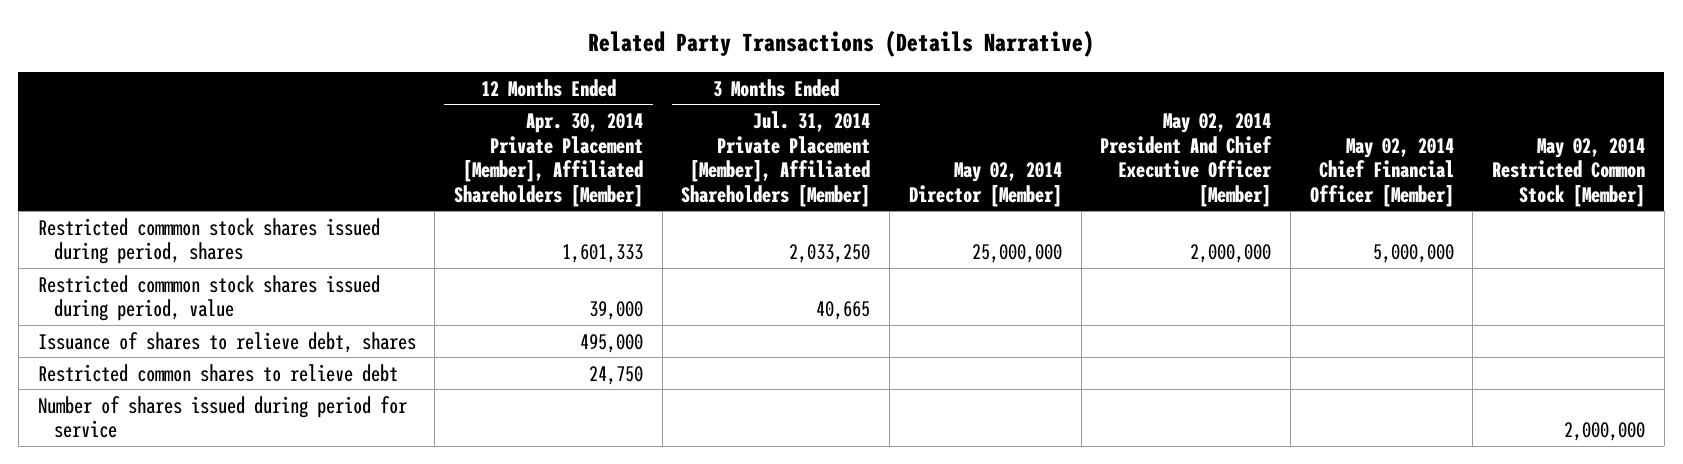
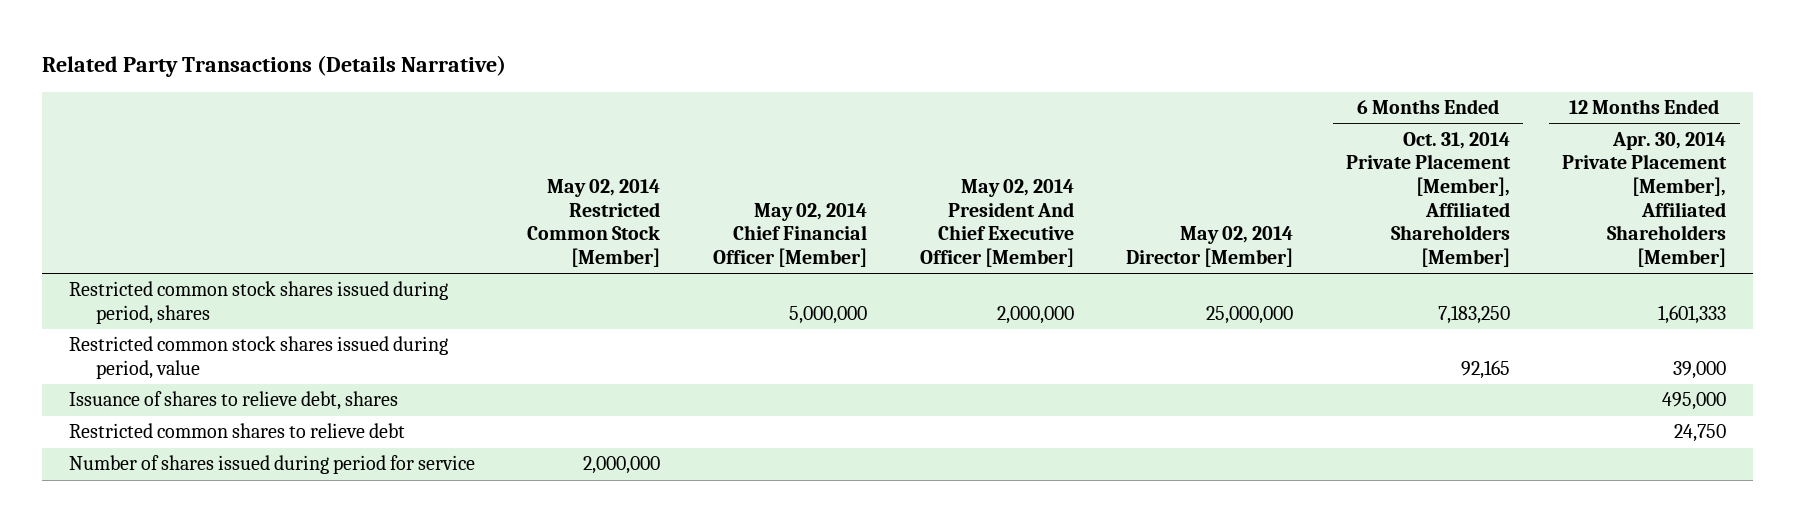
- | 12 Months Ended Apr. 30, 2014 Private Placement [Member], Affiliated Shareholders [Member] | 3 Months Ended Jul. 31, 2014 Private Placement [Member], Affiliated Shareholders [Member] | May 02, 2014 Director [Member] | May 02, 2014 President And Chief Executive Officer [Member] | May 02, 2014 Chief Financial Officer [Member] | May 02, 2014 Restricted Common Stock [Member]
+ | May 02, 2014 Restricted Common Stock [Member] | May 02, 2014 Chief Financial Officer [Member] | May 02, 2014 President And Chief Executive Officer [Member] | May 02, 2014 Director [Member] | 6 Months Ended Oct. 31, 2014 Private Placement [Member], Affiliated Shareholders [Member] | 12 Months Ended Apr. 30, 2014 Private Placement [Member], Affiliated Shareholders [Member]
- Restricted commmon stock shares issued during period, shares | 1,601,333 | 2,033,250 | 25,000,000 | 2,000,000 | 5,000,000 |
- Restricted commmon stock shares issued during period, value | 39,000 | 40,665 | | | |
+ Restricted common stock shares issued during period, shares | | 5,000,000 | 2,000,000 | 25,000,000 | 7,183,250 | 1,601,333
+ Restricted common stock shares issued during period, value | | | | | 92,165 | 39,000

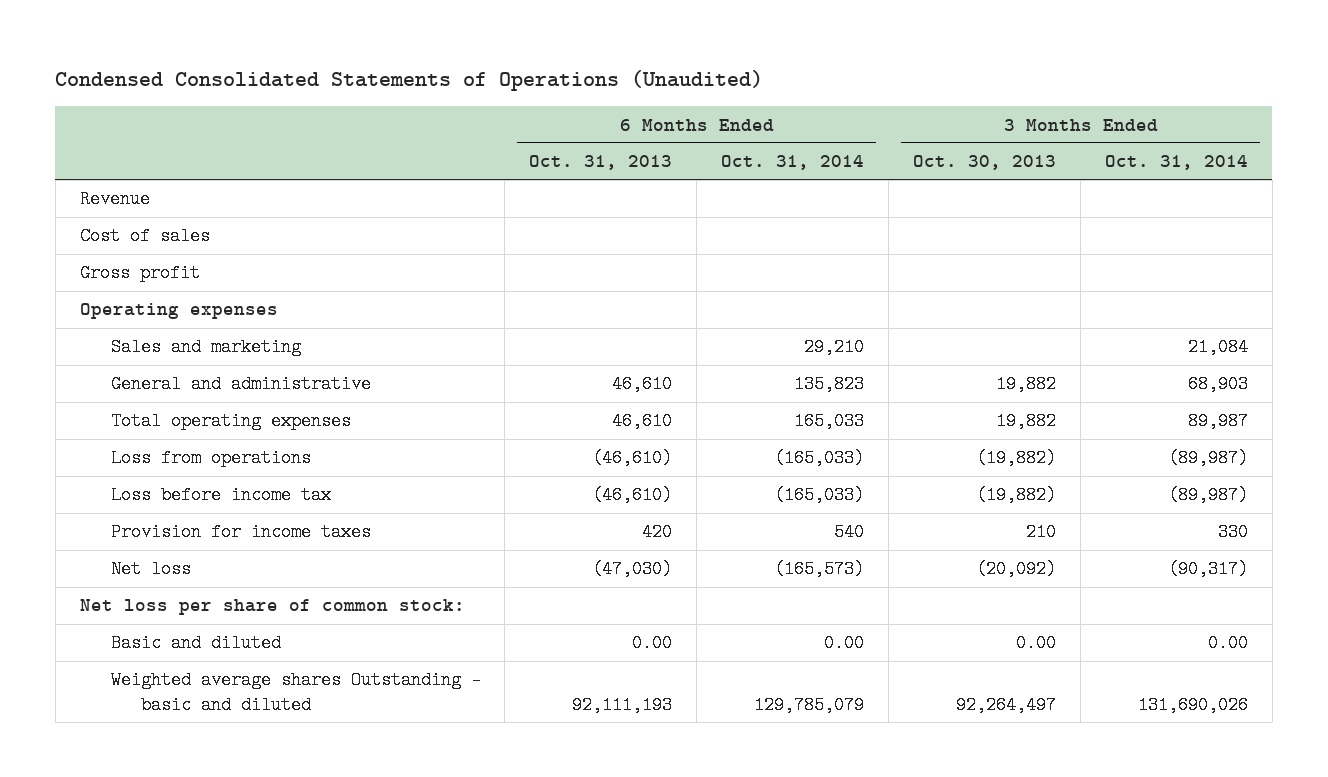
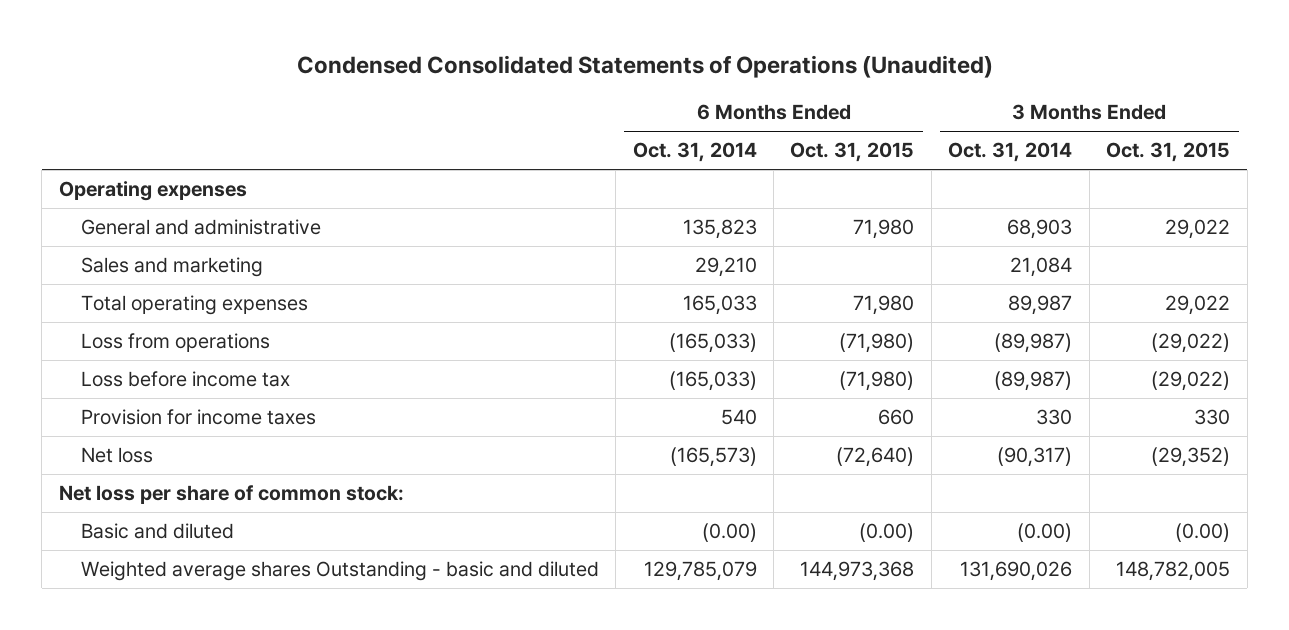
- | 6 Months Ended Oct. 31, 2013 | 6 Months Ended Oct. 31, 2014 | 3 Months Ended Oct. 30, 2013 | 3 Months Ended Oct. 31, 2014
+ | 6 Months Ended Oct. 31, 2014 | 6 Months Ended Oct. 31, 2015 | 3 Months Ended Oct. 31, 2014 | 3 Months Ended Oct. 31, 2015
- Revenue
- Cost of sales
- Gross profit
moved down: Sales and marketing | 29,210 | | 21,084 |
- Basic and diluted | 0.00 | 0.00 | 0.00 | 0.00
+ Basic and diluted | (0.00) | (0.00) | (0.00) | (0.00)

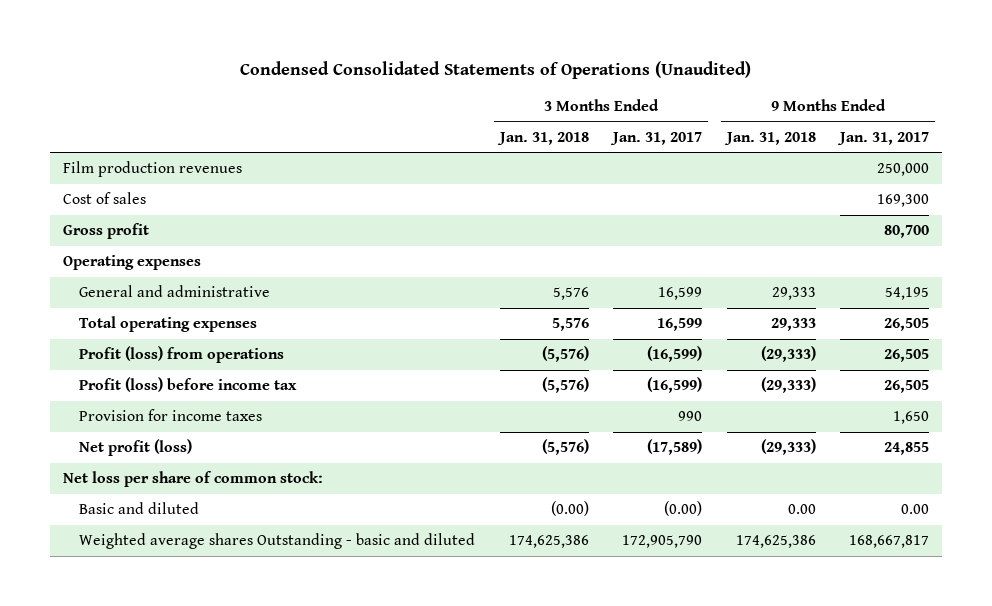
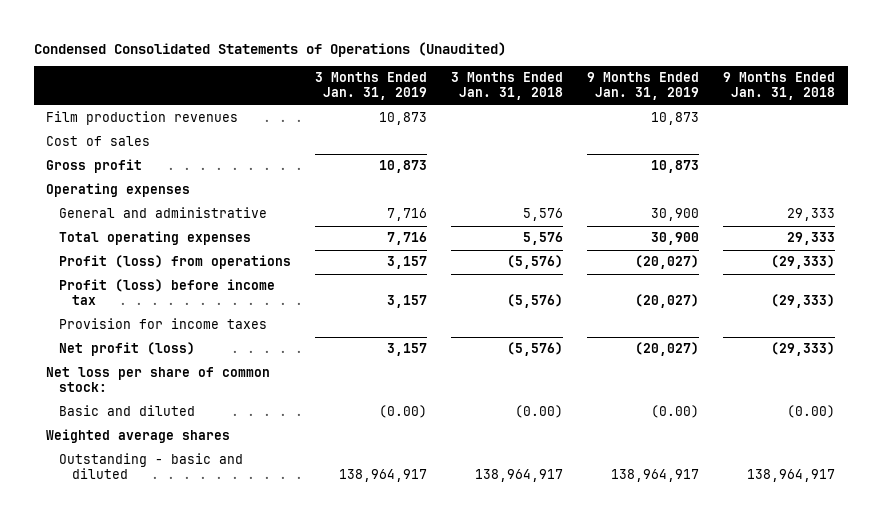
- | 3 Months Ended Jan. 31, 2018 | 3 Months Ended Jan. 31, 2017 | 9 Months Ended Jan. 31, 2018 | 9 Months Ended Jan. 31, 2017
+ | 3 Months Ended Jan. 31, 2019 | 3 Months Ended Jan. 31, 2018 | 9 Months Ended Jan. 31, 2019 | 9 Months Ended Jan. 31, 2018
- Basic and diluted | (0.00) | (0.00) | 0.00 | 0.00
- Weighted average shares Outstanding - basic and diluted | 174,625,386 | 172,905,790 | 174,625,386 | 168,667,817
+ Basic and diluted | (0.00) | (0.00) | (0.00) | (0.00)
+ Weighted average shares
+ Outstanding - basic and diluted | 138,964,917 | 138,964,917 | 138,964,917 | 138,964,917

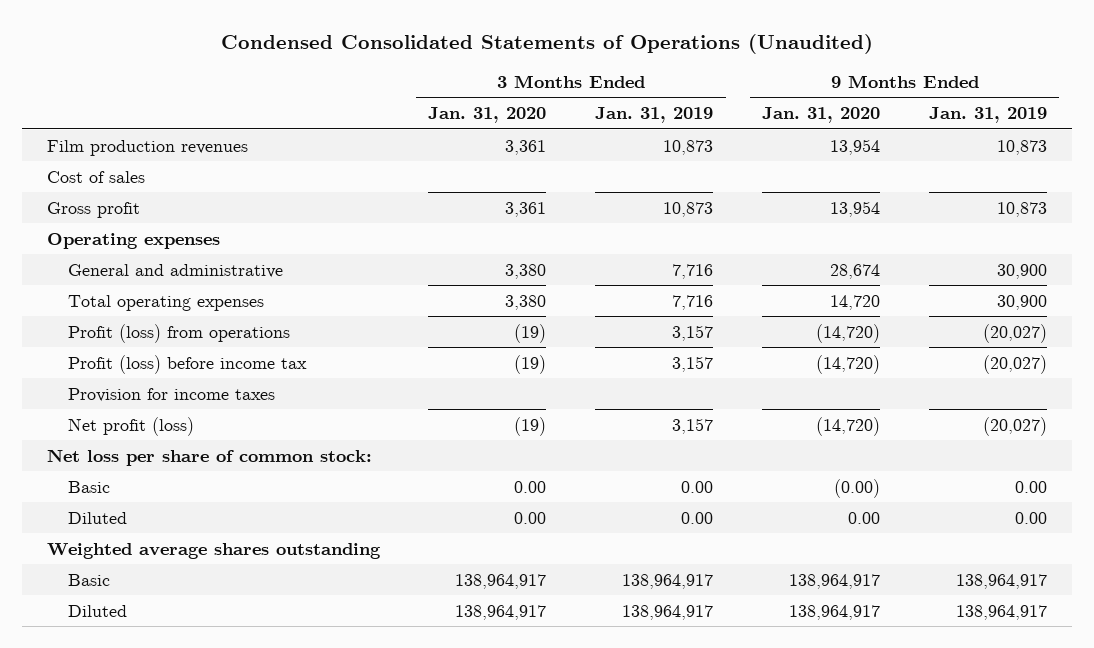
- | 3 Months Ended Jan. 31, 2019 | 3 Months Ended Jan. 31, 2018 | 9 Months Ended Jan. 31, 2019 | 9 Months Ended Jan. 31, 2018
+ | 3 Months Ended Jan. 31, 2020 | 3 Months Ended Jan. 31, 2019 | 9 Months Ended Jan. 31, 2020 | 9 Months Ended Jan. 31, 2019
- Basic and diluted | (0.00) | (0.00) | (0.00) | (0.00)
- Weighted average shares
- Outstanding - basic and diluted | 138,964,917 | 138,964,917 | 138,964,917 | 138,964,917
+ Basic | 0.00 | 0.00 | (0.00) | 0.00
+ Diluted | 0.00 | 0.00 | 0.00 | 0.00
+ Weighted average shares outstanding
+ Basic | 138,964,917 | 138,964,917 | 138,964,917 | 138,964,917
+ Diluted | 138,964,917 | 138,964,917 | 138,964,917 | 138,964,917

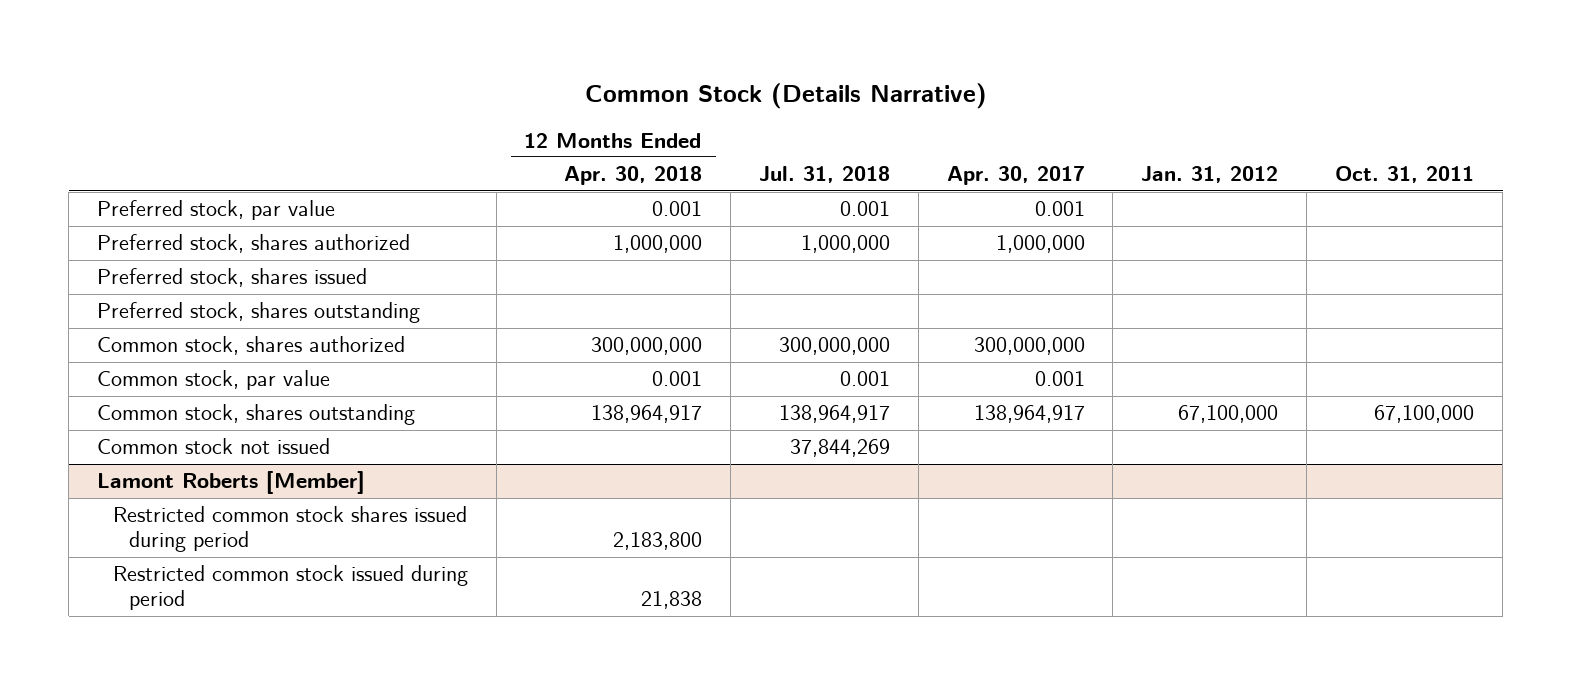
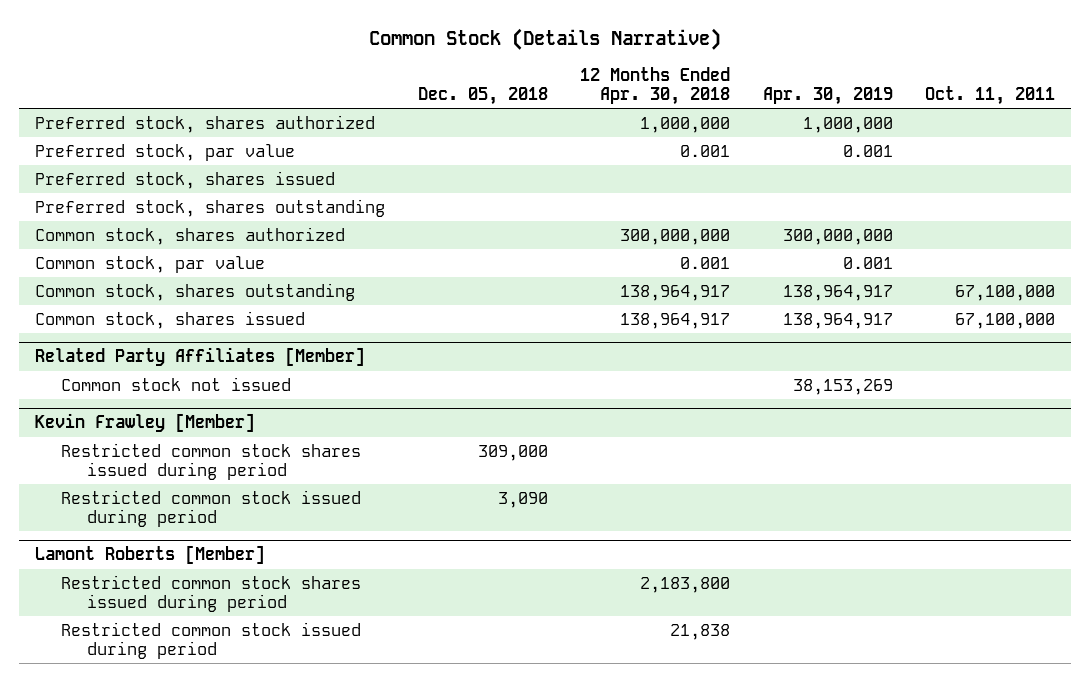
- | 12 Months Ended Apr. 30, 2018 | Jul. 31, 2018 | Apr. 30, 2017 | Jan. 31, 2012 | Oct. 31, 2011
+ | Dec. 05, 2018 | 12 Months Ended Apr. 30, 2018 | Apr. 30, 2019 | Oct. 11, 2011
moved down: Preferred stock, par value | | 0.001 | 0.001 |
+ Common stock, shares issued | | 138,964,917 | 138,964,917 | 67,100,000
+ Related Party Affiliates [Member]
+ Kevin Frawley [Member]
+ Restricted common stock shares issued during period | 309,000 | | |
+ Restricted common stock issued during period | 3,090 | | |

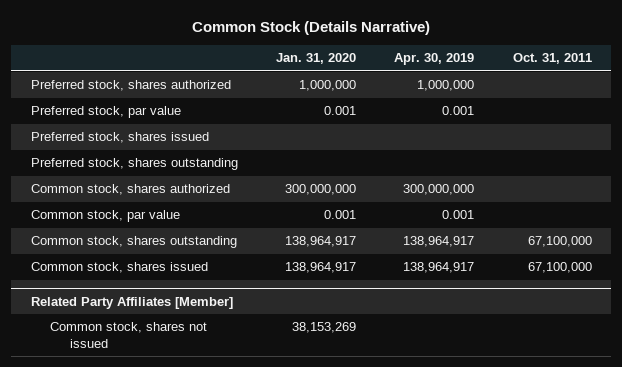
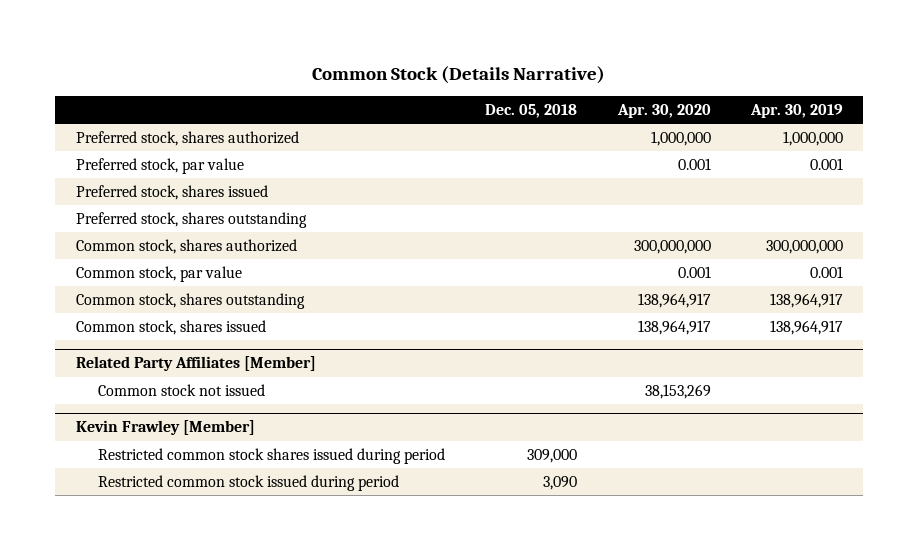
- | Jan. 31, 2020 | Apr. 30, 2019 | Oct. 31, 2011
+ | Dec. 05, 2018 | Apr. 30, 2020 | Apr. 30, 2019
@ Related Party Affiliates [Member]
- Common stock, shares not issued | 38,153,269 | |
+ Common stock not issued | | 38,153,269 |
+ Kevin Frawley [Member]
+ Restricted common stock shares issued during period | 309,000 | |
+ Restricted common stock issued during period | 3,090 | |

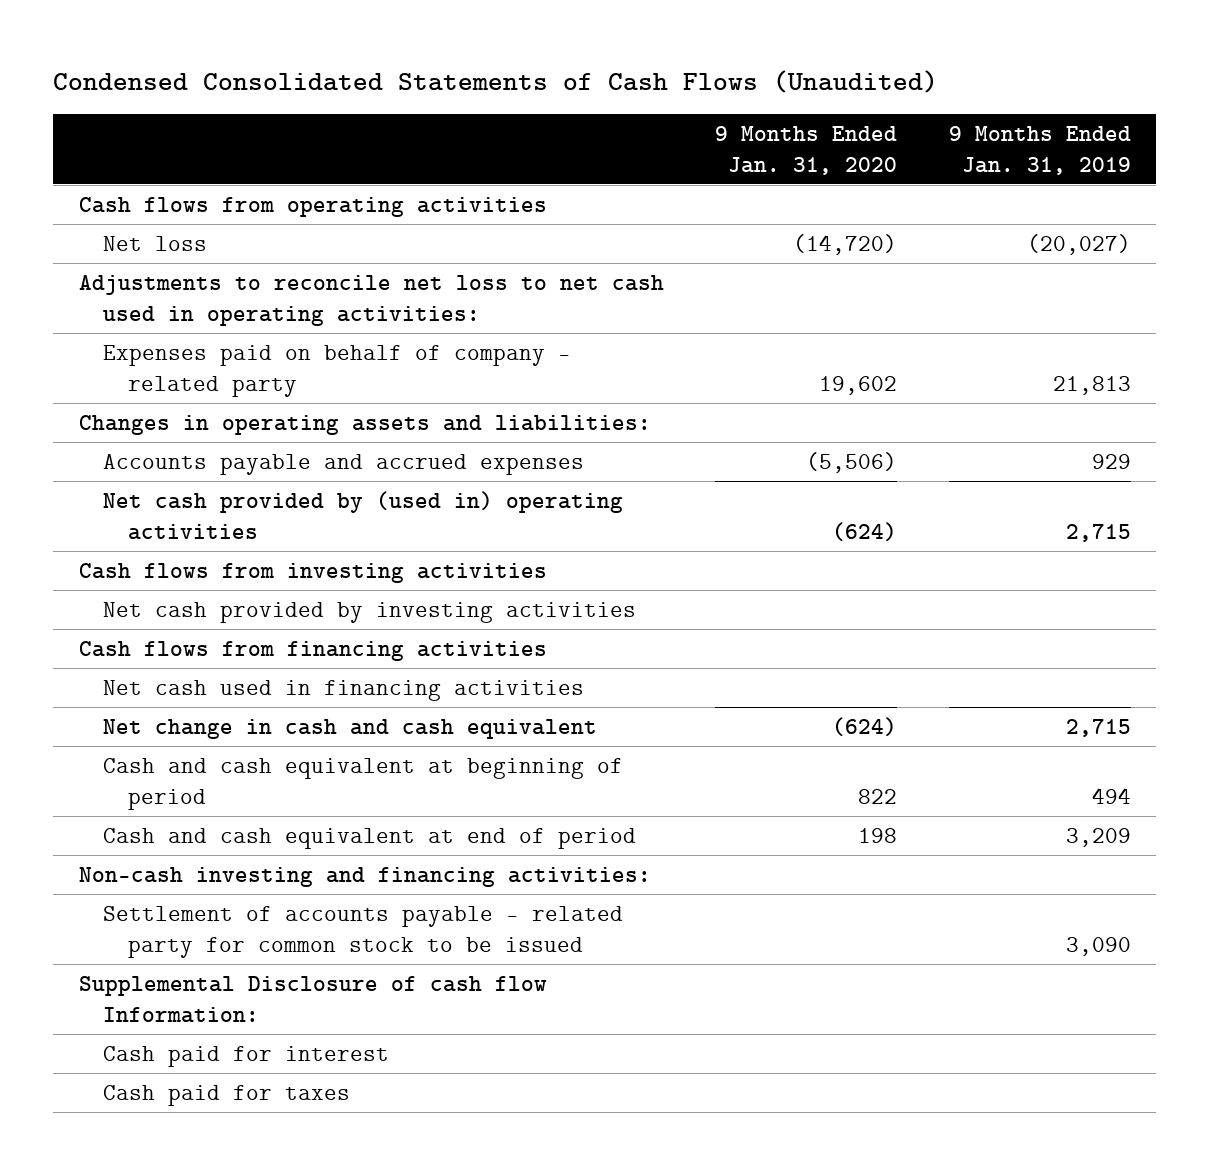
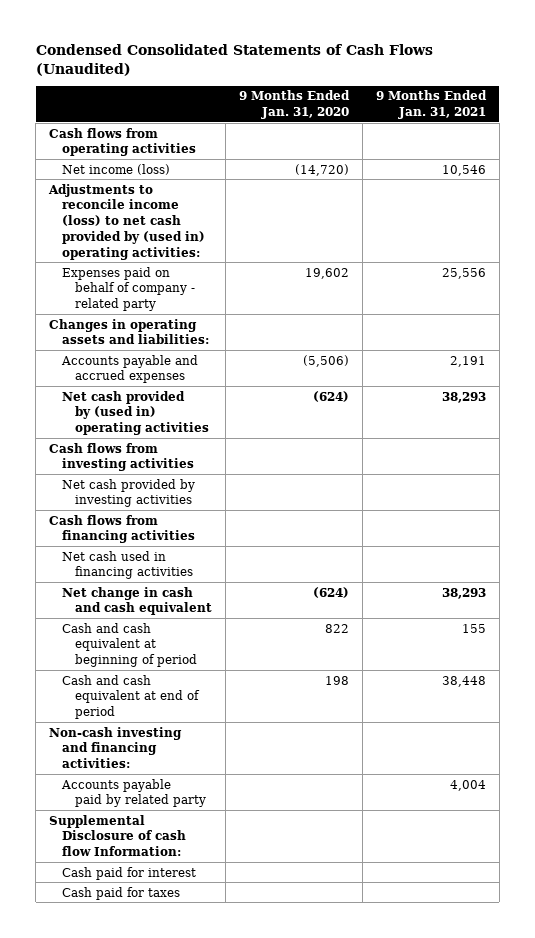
- | 9 Months Ended Jan. 31, 2020 | 9 Months Ended Jan. 31, 2019
+ | 9 Months Ended Jan. 31, 2020 | 9 Months Ended Jan. 31, 2021
- Net loss | (14,720) | (20,027)
- Adjustments to reconcile net loss to net cash used in operating activities:
+ Net income (loss) | (14,720) | 10,546
+ Adjustments to reconcile income (loss) to net cash provided by (used in) operating activities:
- Settlement of accounts payable - related party for common stock to be issued | | 3,090
+ Accounts payable paid by related party | | 4,004

